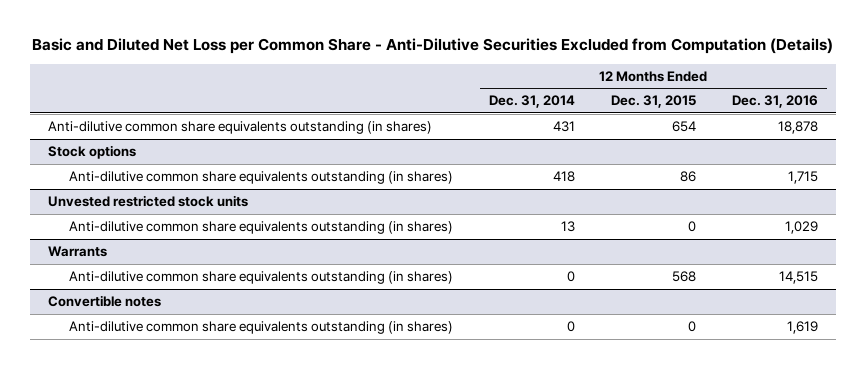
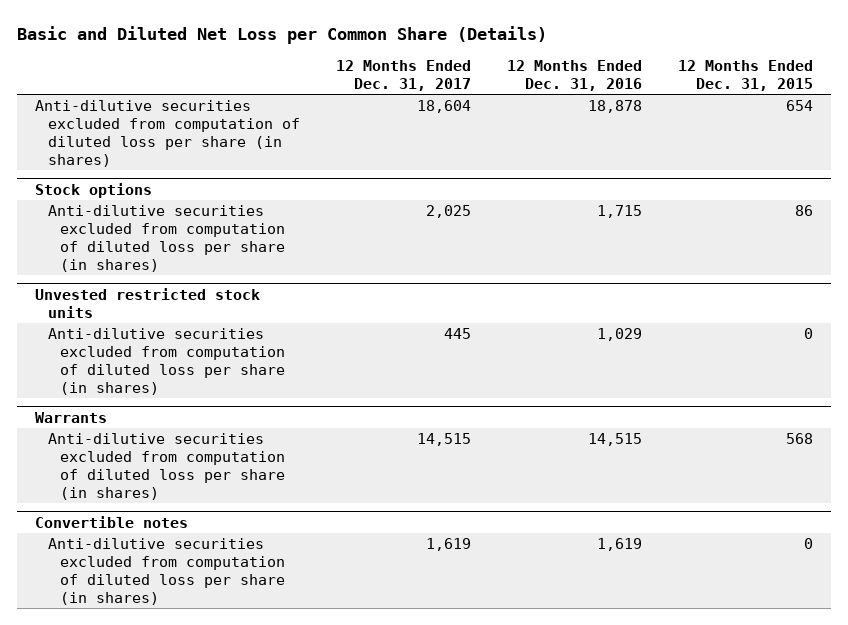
- Basic and Diluted Net Loss per Common Share - Anti-Dilutive Securities Excluded from Computation (Details)
+ Basic and Diluted Net Loss per Common Share (Details)
- | 12 Months Ended Dec. 31, 2014 | 12 Months Ended Dec. 31, 2015 | 12 Months Ended Dec. 31, 2016
+ | 12 Months Ended Dec. 31, 2017 | 12 Months Ended Dec. 31, 2016 | 12 Months Ended Dec. 31, 2015
- Anti-dilutive common share equivalents outstanding (in shares) | 431 | 654 | 18,878
+ Anti-dilutive securities excluded from computation of diluted loss per share (in shares) | 18,604 | 18,878 | 654
@ Stock options
- Anti-dilutive common share equivalents outstanding (in shares) | 418 | 86 | 1,715
+ Anti-dilutive securities excluded from computation of diluted loss per share (in shares) | 2,025 | 1,715 | 86
@ Unvested restricted stock units
- Anti-dilutive common share equivalents outstanding (in shares) | 13 | 0 | 1,029
+ Anti-dilutive securities excluded from computation of diluted loss per share (in shares) | 445 | 1,029 | 0
@ Warrants
- Anti-dilutive common share equivalents outstanding (in shares) | 0 | 568 | 14,515
+ Anti-dilutive securities excluded from computation of diluted loss per share (in shares) | 14,515 | 14,515 | 568
@ Convertible notes
- Anti-dilutive common share equivalents outstanding (in shares) | 0 | 0 | 1,619
+ Anti-dilutive securities excluded from computation of diluted loss per share (in shares) | 1,619 | 1,619 | 0

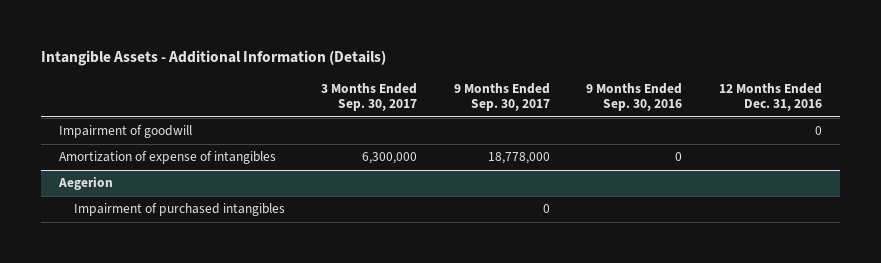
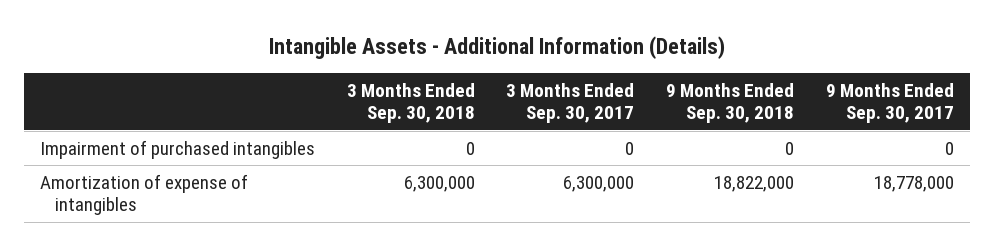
- | 3 Months Ended Sep. 30, 2017 | 9 Months Ended Sep. 30, 2017 | 9 Months Ended Sep. 30, 2016 | 12 Months Ended Dec. 31, 2016
+ | 3 Months Ended Sep. 30, 2018 | 3 Months Ended Sep. 30, 2017 | 9 Months Ended Sep. 30, 2018 | 9 Months Ended Sep. 30, 2017
- Impairment of goodwill | | | | 0
+ Impairment of purchased intangibles | 0 | 0 | 0 | 0
- Aegerion
- Impairment of purchased intangibles | | 0 | |

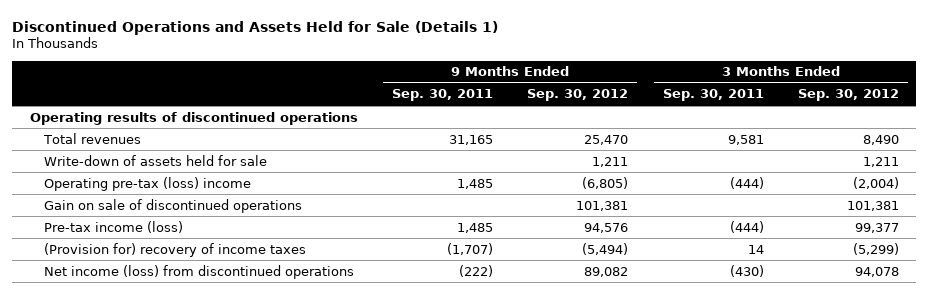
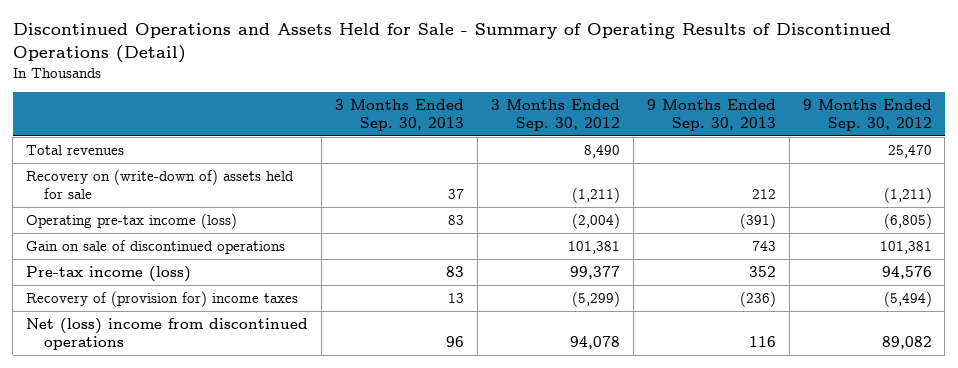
- Discontinued Operations and Assets Held for Sale (Details 1)
+ Discontinued Operations and Assets Held for Sale - Summary of Operating Results of Discontinued Operations (Detail)
- | 9 Months Ended Sep. 30, 2011 | 9 Months Ended Sep. 30, 2012 | 3 Months Ended Sep. 30, 2011 | 3 Months Ended Sep. 30, 2012
+ | 3 Months Ended Sep. 30, 2013 | 3 Months Ended Sep. 30, 2012 | 9 Months Ended Sep. 30, 2013 | 9 Months Ended Sep. 30, 2012
- Operating results of discontinued operations
- Write-down of assets held for sale | | 1,211 | | 1,211
- Operating pre-tax (loss) income | 1,485 | (6,805) | (444) | (2,004)
+ Recovery on (write-down of) assets held for sale | 37 | (1,211) | 212 | (1,211)
+ Operating pre-tax income (loss) | 83 | (2,004) | (391) | (6,805)
- (Provision for) recovery of income taxes | (1,707) | (5,494) | 14 | (5,299)
- Net income (loss) from discontinued operations | (222) | 89,082 | (430) | 94,078
+ Recovery of (provision for) income taxes | 13 | (5,299) | (236) | (5,494)
+ Net (loss) income from discontinued operations | 96 | 94,078 | 116 | 89,082

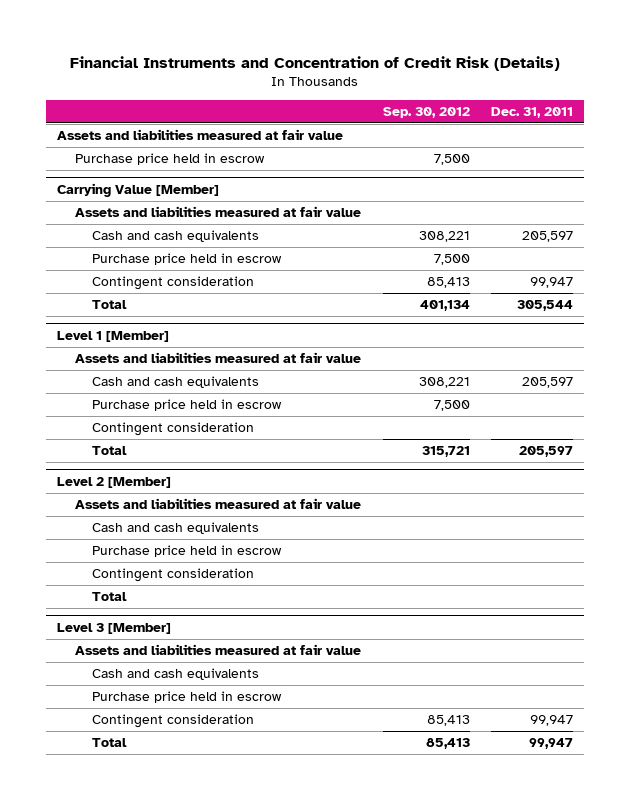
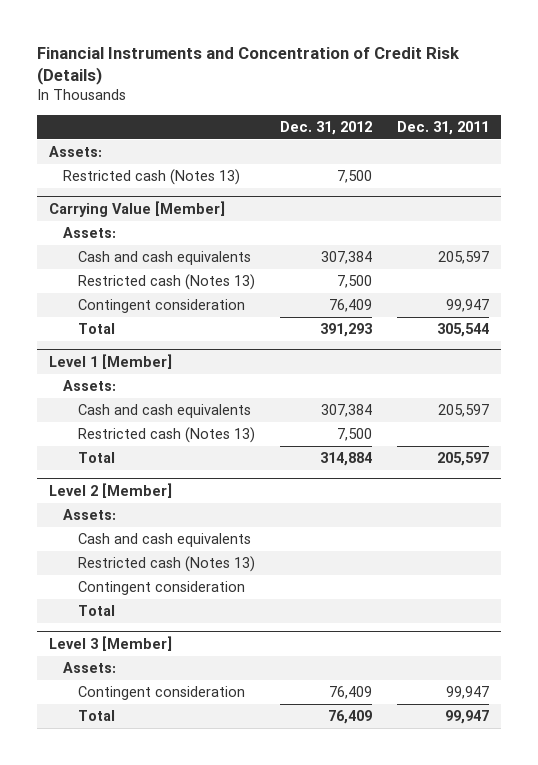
- | Sep. 30, 2012 | Dec. 31, 2011
+ | Dec. 31, 2012 | Dec. 31, 2011
- Assets and liabilities measured at fair value
- Purchase price held in escrow | 7,500 |
+ Assets:
+ Restricted cash (Notes 13) | 7,500 |
@ Carrying Value [Member]
- Assets and liabilities measured at fair value
+ Assets:
- Purchase price held in escrow | 7,500 |
+ Restricted cash (Notes 13) | 7,500 |
@ Level 1 [Member]
- Assets and liabilities measured at fair value
+ Assets:
- Purchase price held in escrow | 7,500 |
- Contingent consideration
+ Restricted cash (Notes 13) | 7,500 |
@ Level 2 [Member]
- Assets and liabilities measured at fair value
+ Assets:
- Purchase price held in escrow
+ Restricted cash (Notes 13)
@ Level 3 [Member]
- Assets and liabilities measured at fair value
- Cash and cash equivalents
- Purchase price held in escrow
+ Assets:

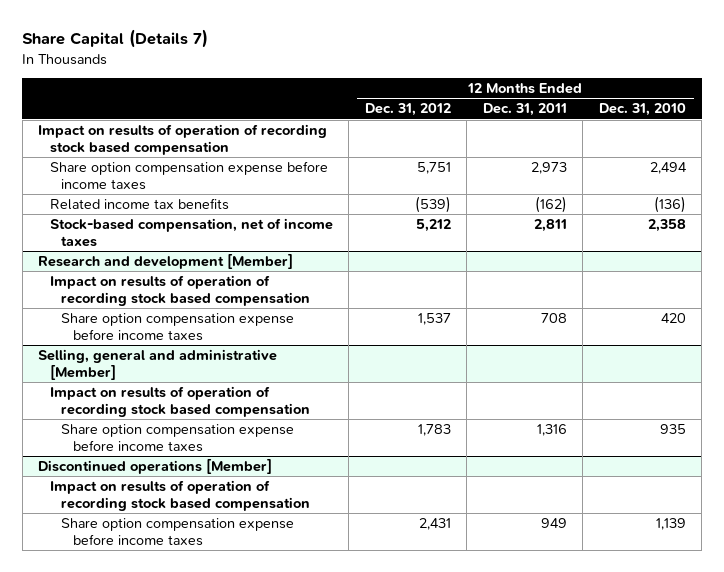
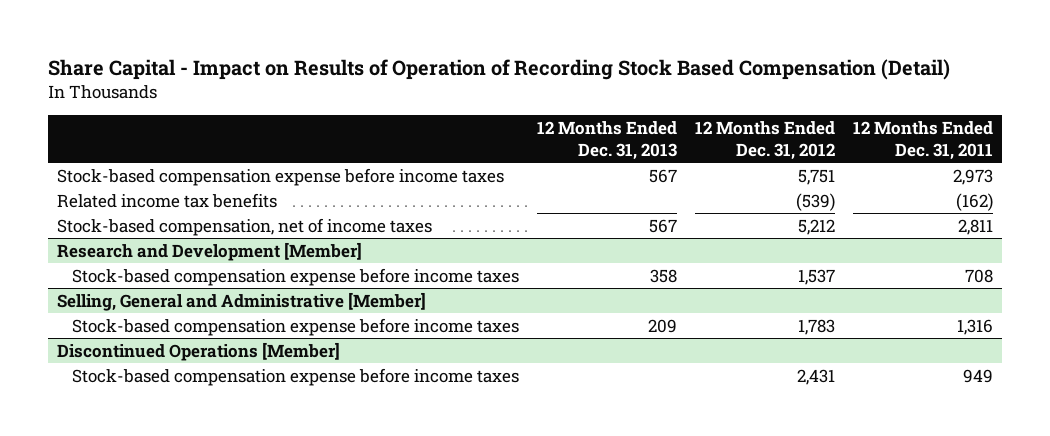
- Share Capital (Details 7)
+ Share Capital - Impact on Results of Operation of Recording Stock Based Compensation (Detail)
- | 12 Months Ended Dec. 31, 2012 | 12 Months Ended Dec. 31, 2011 | 12 Months Ended Dec. 31, 2010
+ | 12 Months Ended Dec. 31, 2013 | 12 Months Ended Dec. 31, 2012 | 12 Months Ended Dec. 31, 2011
- Impact on results of operation of recording stock based compensation
- Share option compensation expense before income taxes | 5,751 | 2,973 | 2,494
+ Stock-based compensation expense before income taxes | 567 | 5,751 | 2,973
- Research and development [Member]
- Impact on results of operation of recording stock based compensation
- Share option compensation expense before income taxes | 1,537 | 708 | 420
- Selling, general and administrative [Member]
- Impact on results of operation of recording stock based compensation
- Share option compensation expense before income taxes | 1,783 | 1,316 | 935
- Discontinued operations [Member]
- Impact on results of operation of recording stock based compensation
- Share option compensation expense before income taxes | 2,431 | 949 | 1,139
+ Research and Development [Member]
+ Stock-based compensation expense before income taxes | 358 | 1,537 | 708
+ Selling, General and Administrative [Member]
+ Stock-based compensation expense before income taxes | 209 | 1,783 | 1,316
+ Discontinued Operations [Member]
+ Stock-based compensation expense before income taxes | | 2,431 | 949

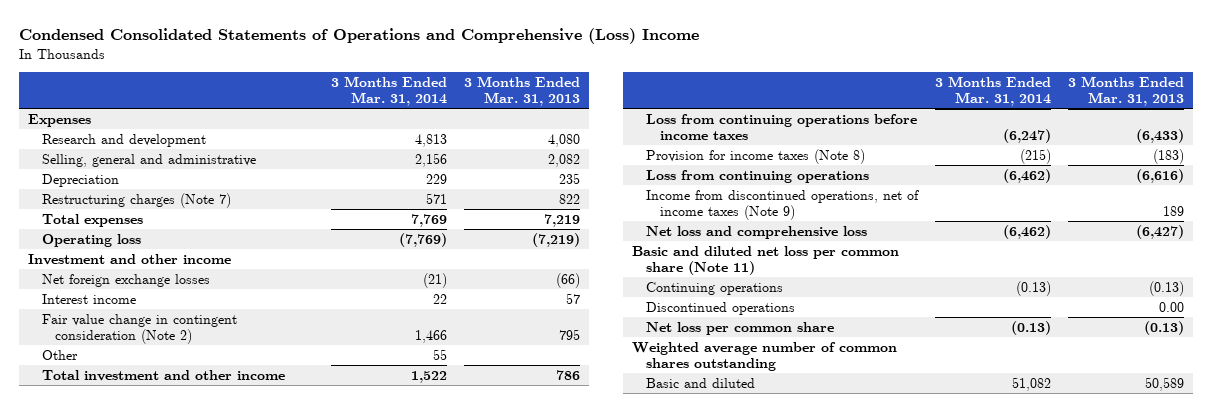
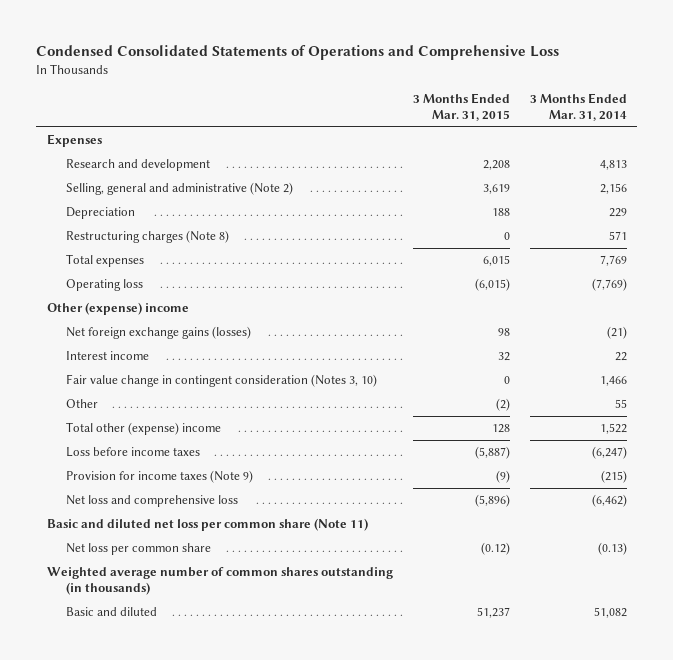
- Condensed Consolidated Statements of Operations and Comprehensive (Loss) Income
+ Condensed Consolidated Statements of Operations and Comprehensive Loss
- | 3 Months Ended Mar. 31, 2014 | 3 Months Ended Mar. 31, 2013
+ | 3 Months Ended Mar. 31, 2015 | 3 Months Ended Mar. 31, 2014
- Selling, general and administrative | 2,156 | 2,082
+ Selling, general and administrative (Note 2) | 3,619 | 2,156
- Restructuring charges (Note 7) | 571 | 822
+ Restructuring charges (Note 8) | 0 | 571
- Investment and other income
- Net foreign exchange losses | (21) | (66)
+ Other (expense) income
+ Net foreign exchange gains (losses) | 98 | (21)
- Fair value change in contingent consideration (Note 2) | 1,466 | 795
+ Fair value change in contingent consideration (Notes 3, 10) | 0 | 1,466
- Total investment and other income | 1,522 | 786
- Loss from continuing operations before income taxes | (6,247) | (6,433)
- Provision for income taxes (Note 8) | (215) | (183)
- Loss from continuing operations | (6,462) | (6,616)
- Income from discontinued operations, net of income taxes (Note 9) | | 189
+ Total other (expense) income | 128 | 1,522
+ Loss before income taxes | (5,887) | (6,247)
+ Provision for income taxes (Note 9) | (9) | (215)
- Continuing operations | (0.13) | (0.13)
- Discontinued operations | | 0.00
- Weighted average number of common shares outstanding
+ Weighted average number of common shares outstanding (in thousands)

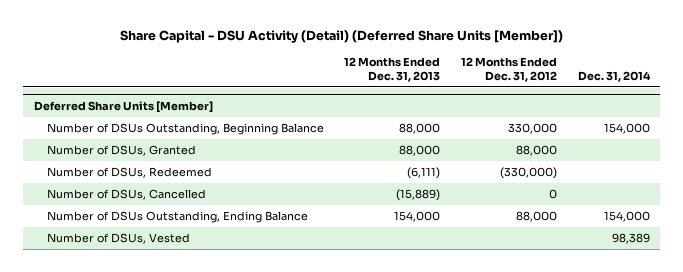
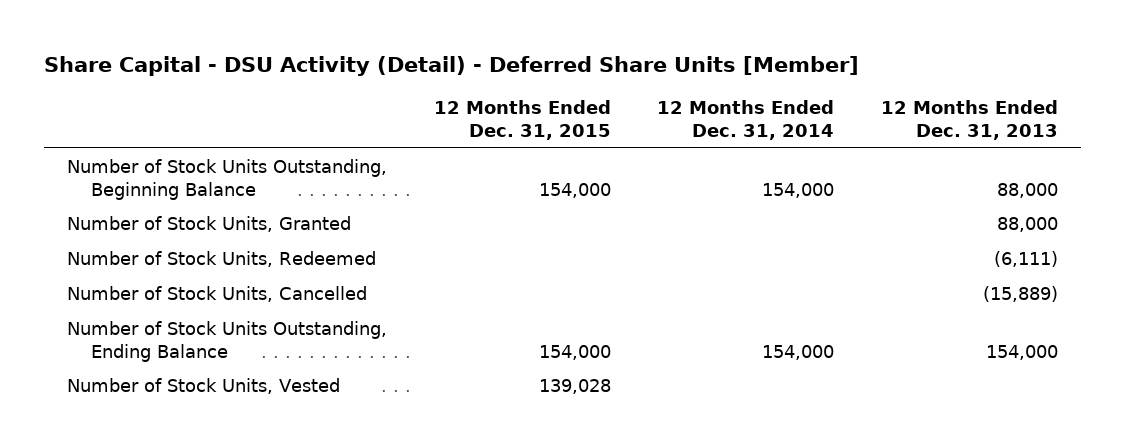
- Share Capital - DSU Activity (Detail) (Deferred Share Units [Member])
+ Share Capital - DSU Activity (Detail) - Deferred Share Units [Member]
- | 12 Months Ended Dec. 31, 2013 | 12 Months Ended Dec. 31, 2012 | Dec. 31, 2014
+ | 12 Months Ended Dec. 31, 2015 | 12 Months Ended Dec. 31, 2014 | 12 Months Ended Dec. 31, 2013
- Deferred Share Units [Member]
- Number of DSUs Outstanding, Beginning Balance | 88,000 | 330,000 | 154,000
- Number of DSUs, Granted | 88,000 | 88,000 |
- Number of DSUs, Redeemed | (6,111) | (330,000) |
- Number of DSUs, Cancelled | (15,889) | 0 |
- Number of DSUs Outstanding, Ending Balance | 154,000 | 88,000 | 154,000
- Number of DSUs, Vested | | | 98,389
+ Number of Stock Units Outstanding, Beginning Balance | 154,000 | 154,000 | 88,000
+ Number of Stock Units, Granted | | | 88,000
+ Number of Stock Units, Redeemed | | | (6,111)
+ Number of Stock Units, Cancelled | | | (15,889)
+ Number of Stock Units Outstanding, Ending Balance | 154,000 | 154,000 | 154,000
+ Number of Stock Units, Vested | 139,028 | |

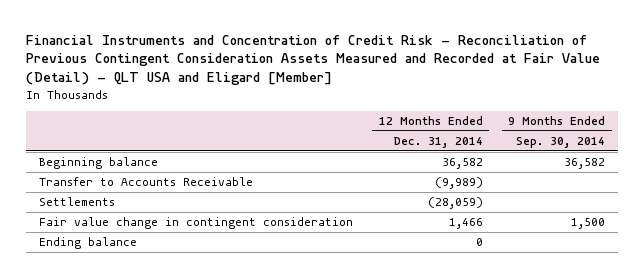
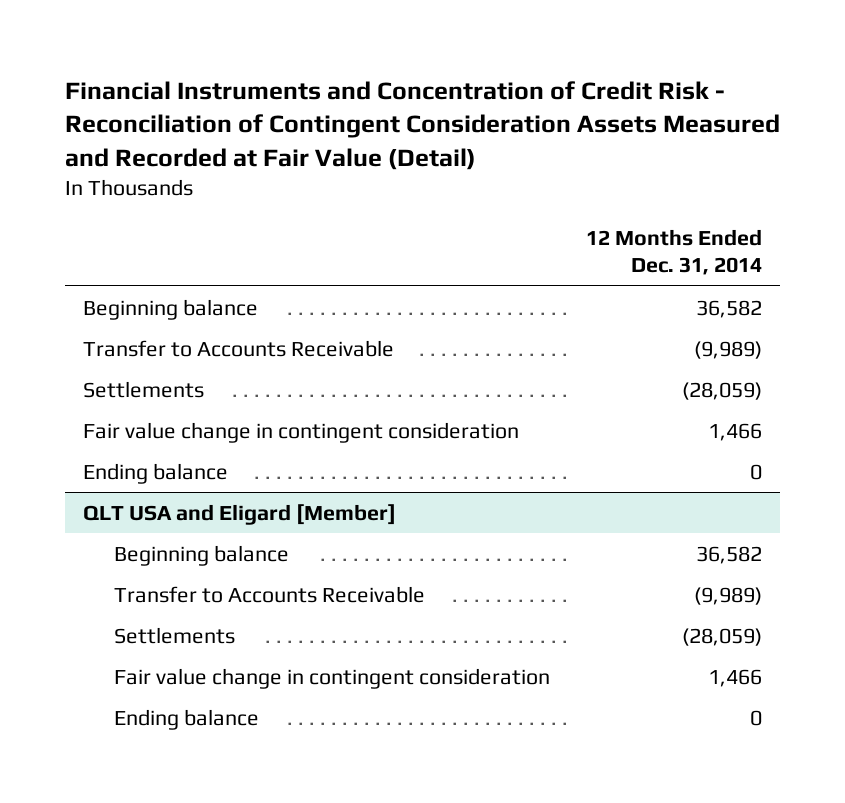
- Financial Instruments and Concentration of Credit Risk - Reconciliation of Previous Contingent Consideration Assets Measured and Recorded at Fair Value (Detail) - QLT USA and Eligard [Member]
+ Financial Instruments and Concentration of Credit Risk - Reconciliation of Contingent Consideration Assets Measured and Recorded at Fair Value (Detail)
- | 12 Months Ended Dec. 31, 2014 | 9 Months Ended Sep. 30, 2014
+ | 12 Months Ended Dec. 31, 2014
+ QLT USA and Eligard [Member]
+ Beginning balance | 36,582
+ Transfer to Accounts Receivable | (9,989)
+ Settlements | (28,059)
+ Fair value change in contingent consideration | 1,466
+ Ending balance | 0

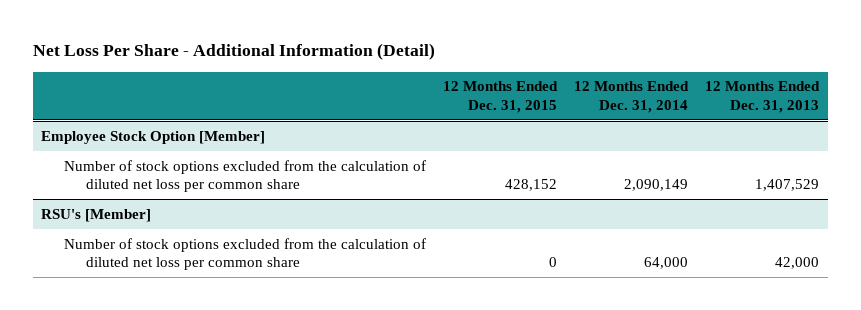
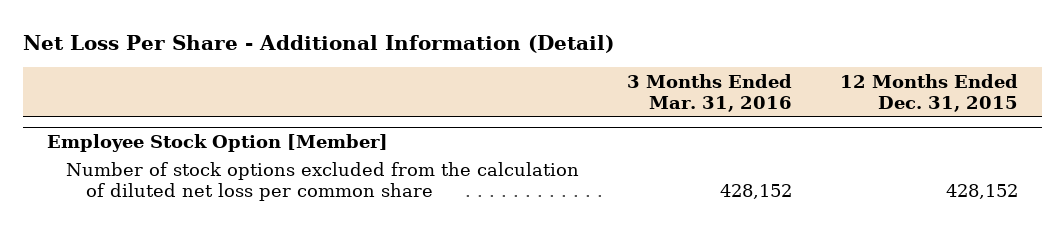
- | 12 Months Ended Dec. 31, 2015 | 12 Months Ended Dec. 31, 2014 | 12 Months Ended Dec. 31, 2013
+ | 3 Months Ended Mar. 31, 2016 | 12 Months Ended Dec. 31, 2015
- RSU's [Member]
- Number of stock options excluded from the calculation of diluted net loss per common share | 0 | 64,000 | 42,000

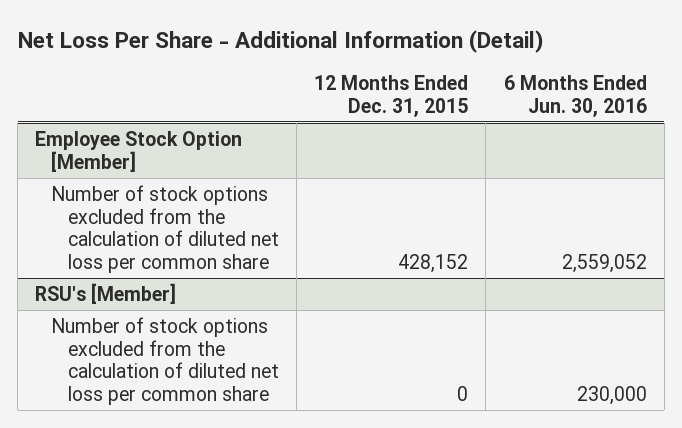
- | 3 Months Ended Mar. 31, 2016 | 12 Months Ended Dec. 31, 2015
+ | 12 Months Ended Dec. 31, 2015 | 6 Months Ended Jun. 30, 2016
+ RSU's [Member]
+ Number of stock options excluded from the calculation of diluted net loss per common share | 0 | 230,000

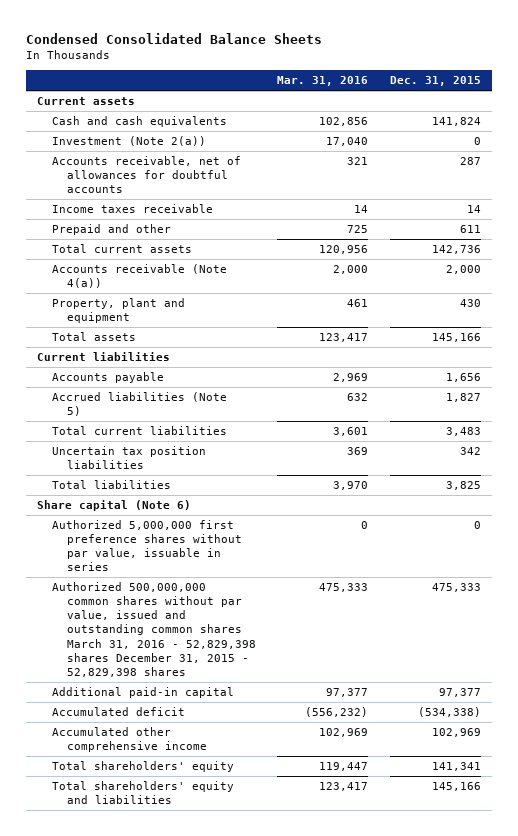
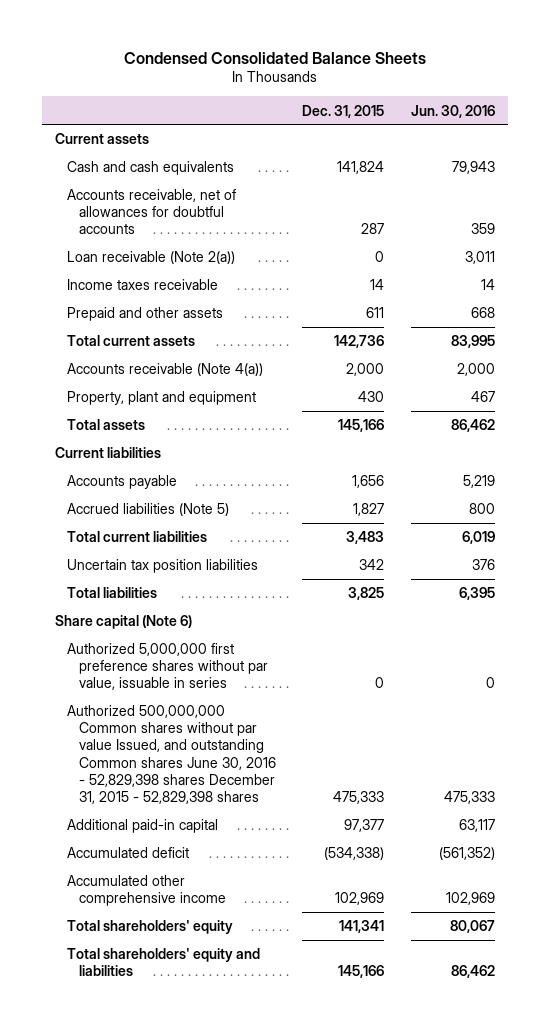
- | Mar. 31, 2016 | Dec. 31, 2015
+ | Dec. 31, 2015 | Jun. 30, 2016
- Investment (Note 2(a)) | 17,040 | 0
+ Loan receivable (Note 2(a)) | 0 | 3,011
- Prepaid and other | 725 | 611
+ Prepaid and other assets | 611 | 668
- Authorized 500,000,000 common shares without par value, issued and outstanding common shares March 31, 2016 - 52,829,398 shares December 31, 2015 - 52,829,398 shares | 475,333 | 475,333
+ Authorized 500,000,000 Common shares without par value Issued, and outstanding Common shares June 30, 2016 - 52,829,398 shares December 31, 2015 - 52,829,398 shares | 475,333 | 475,333

